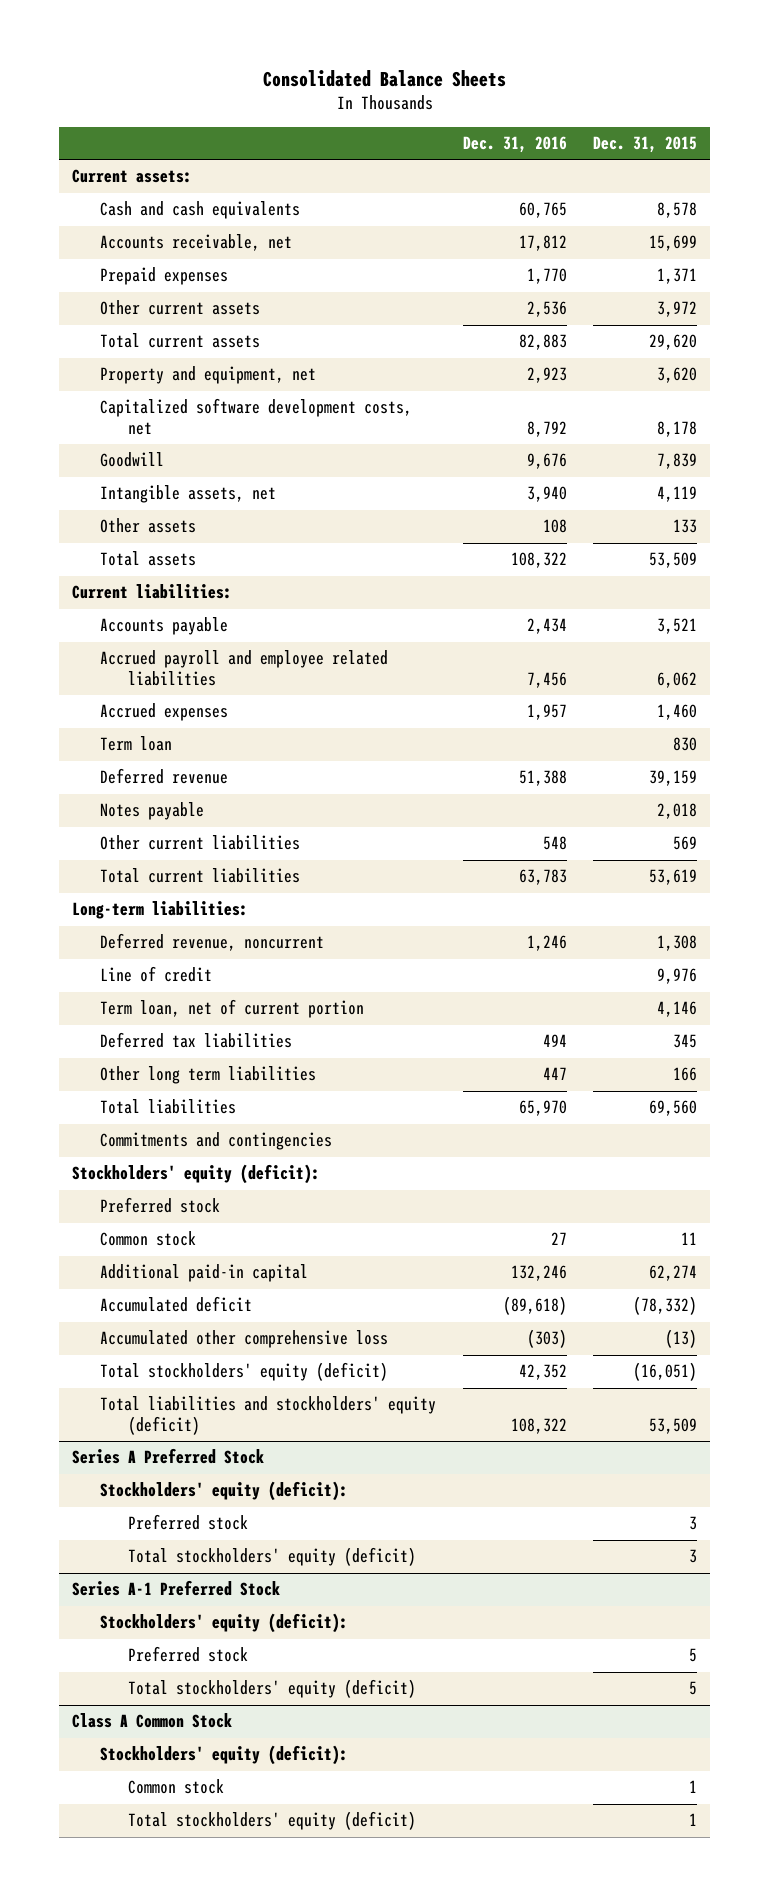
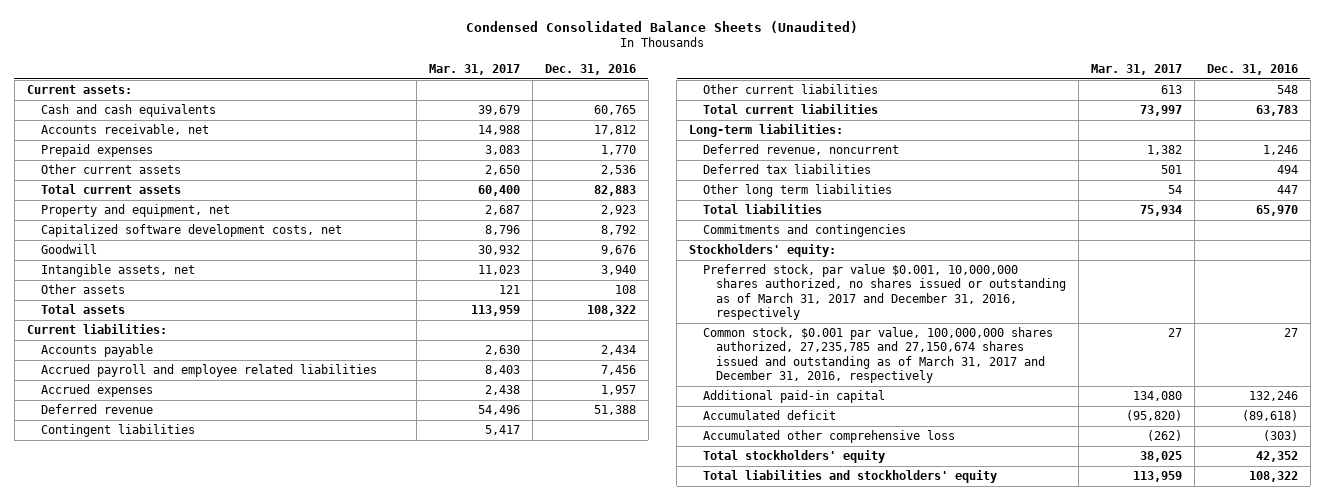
- Consolidated Balance Sheets
+ Condensed Consolidated Balance Sheets (Unaudited)
- | Dec. 31, 2016 | Dec. 31, 2015
+ | Mar. 31, 2017 | Dec. 31, 2016
- Term loan | | 830
- Notes payable | | 2,018
+ Contingent liabilities | 5,417 |
- Line of credit | | 9,976
- Term loan, net of current portion | | 4,146
- Stockholders' equity (deficit):
- Preferred stock
- Common stock | 27 | 11
+ Stockholders' equity:
+ Preferred stock, par value $0.001, 10,000,000 shares authorized, no shares issued or outstanding as of March 31, 2017 and December 31, 2016, respectively
+ Common stock, $0.001 par value, 100,000,000 shares authorized, 27,235,785 and 27,150,674 shares issued and outstanding as of March 31, 2017 and December 31, 2016, respectively | 27 | 27
- Total stockholders' equity (deficit) | 42,352 | (16,051)
- Total liabilities and stockholders' equity (deficit) | 108,322 | 53,509
- Series A Preferred Stock
- Stockholders' equity (deficit):
- Preferred stock | | 3
- Total stockholders' equity (deficit) | | 3
- Series A-1 Preferred Stock
- Stockholders' equity (deficit):
- Preferred stock | | 5
- Total stockholders' equity (deficit) | | 5
- Class A Common Stock
- Stockholders' equity (deficit):
- Common stock | | 1
- Total stockholders' equity (deficit) | | 1
+ Total stockholders' equity | 38,025 | 42,352
+ Total liabilities and stockholders' equity | 113,959 | 108,322

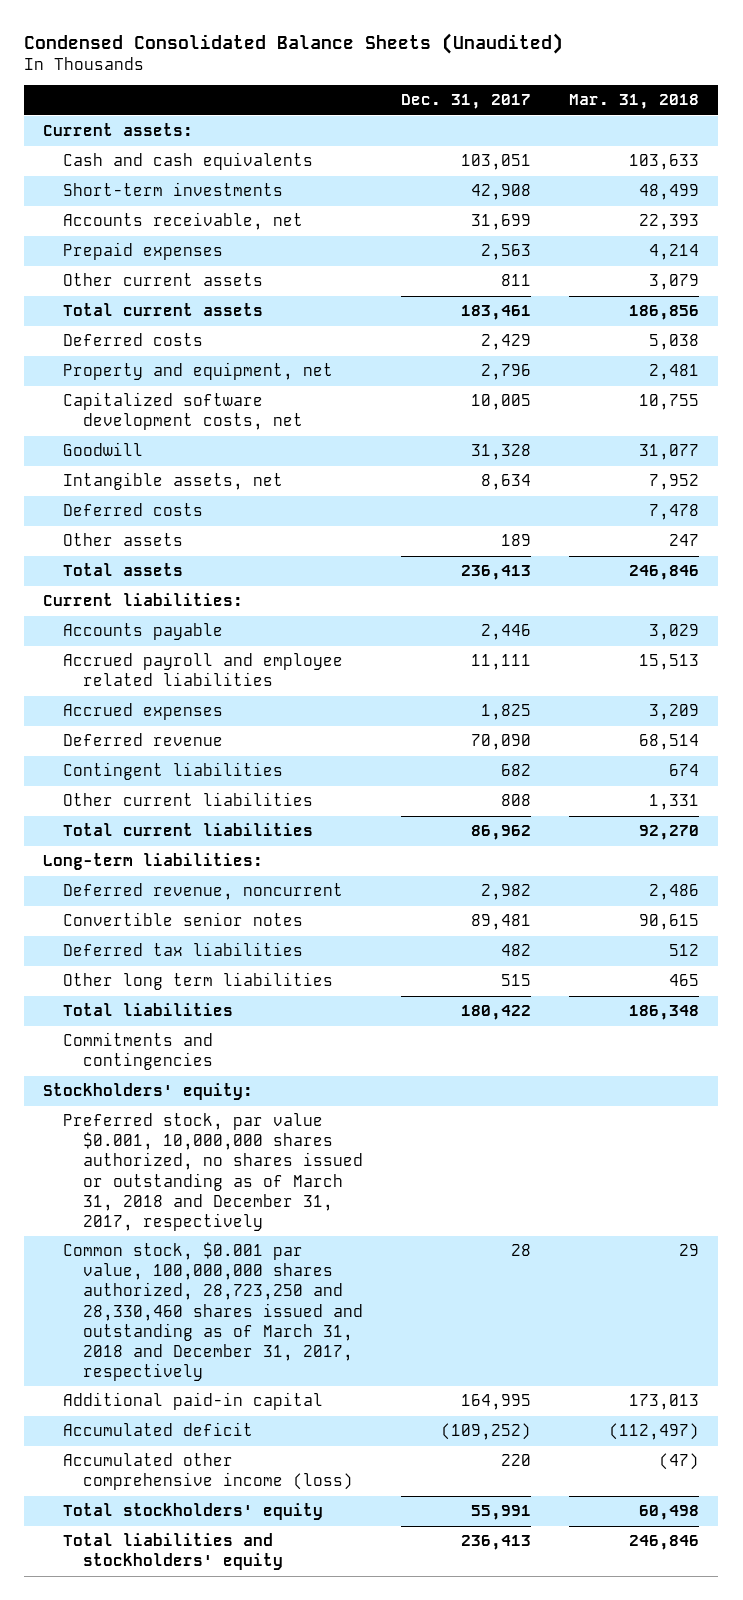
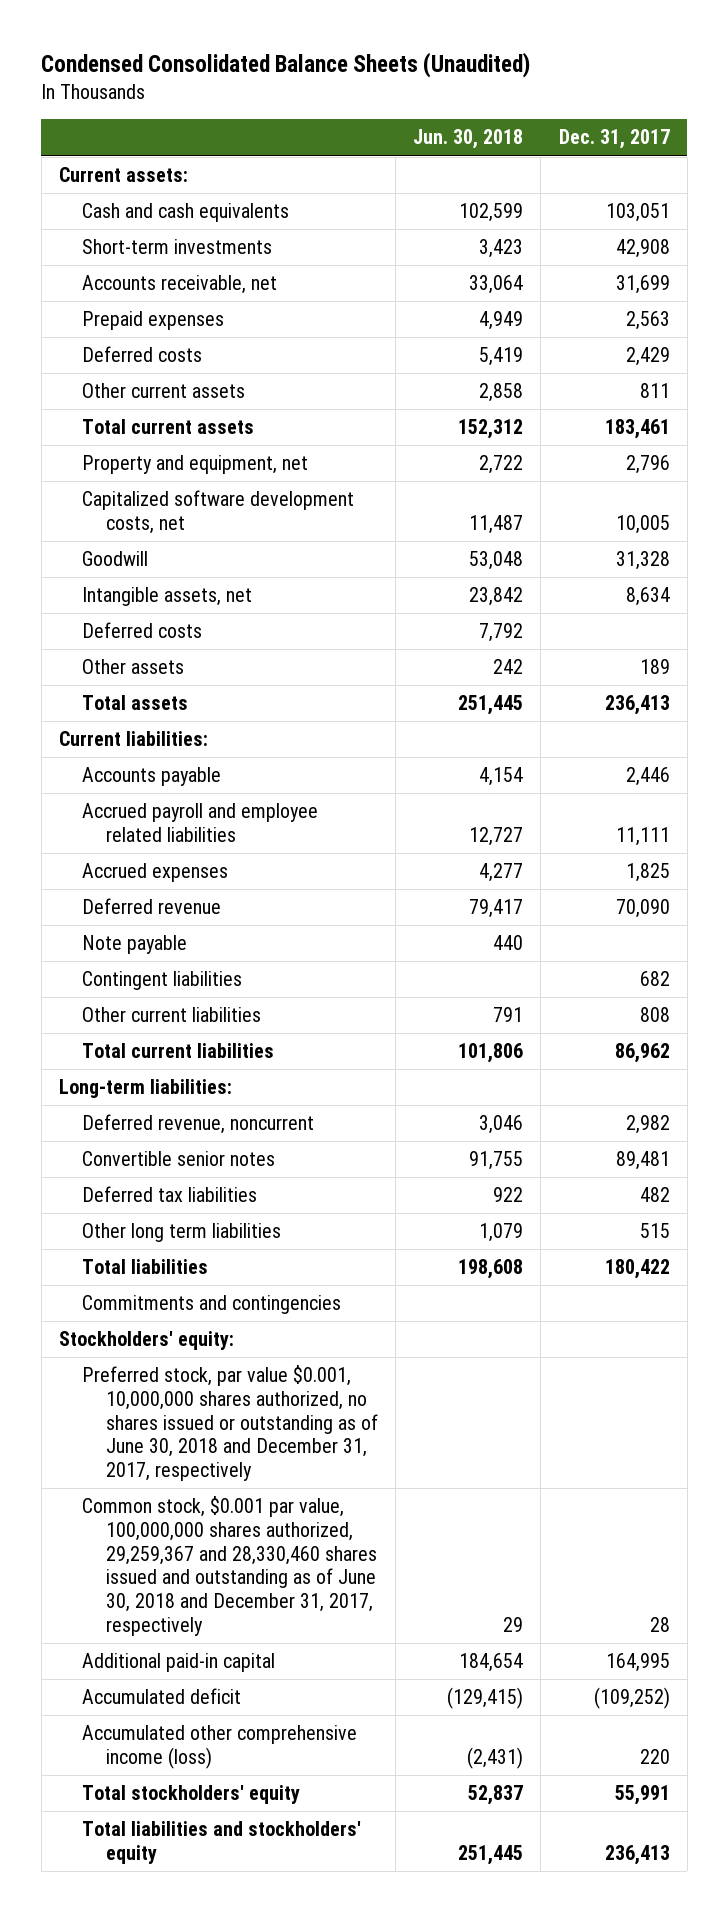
- | Dec. 31, 2017 | Mar. 31, 2018
+ | Jun. 30, 2018 | Dec. 31, 2017
moved up: Deferred costs | 5,419 | 2,429
+ Note payable | 440 |
- Preferred stock, par value $0.001, 10,000,000 shares authorized, no shares issued or outstanding as of March 31, 2018 and December 31, 2017, respectively
- Common stock, $0.001 par value, 100,000,000 shares authorized, 28,723,250 and 28,330,460 shares issued and outstanding as of March 31, 2018 and December 31, 2017, respectively | 28 | 29
+ Preferred stock, par value $0.001, 10,000,000 shares authorized, no shares issued or outstanding as of June 30, 2018 and December 31, 2017, respectively
+ Common stock, $0.001 par value, 100,000,000 shares authorized, 29,259,367 and 28,330,460 shares issued and outstanding as of June 30, 2018 and December 31, 2017, respectively | 29 | 28

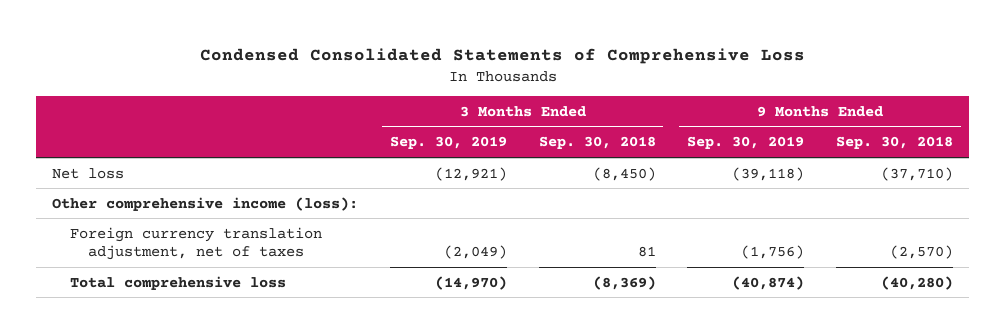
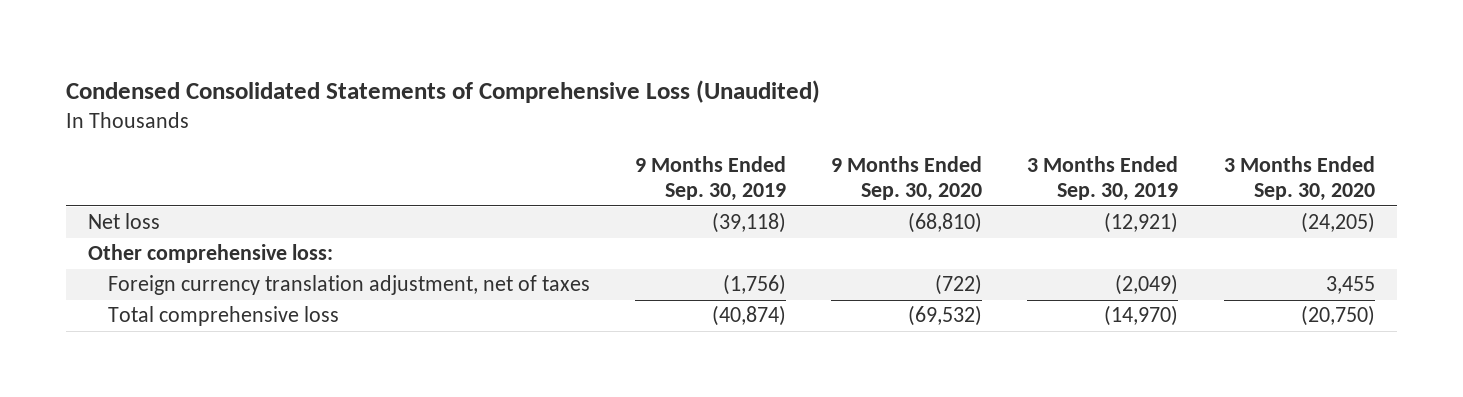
- Condensed Consolidated Statements of Comprehensive Loss
+ Condensed Consolidated Statements of Comprehensive Loss (Unaudited)
- | 3 Months Ended Sep. 30, 2019 | 3 Months Ended Sep. 30, 2018 | 9 Months Ended Sep. 30, 2019 | 9 Months Ended Sep. 30, 2018
+ | 9 Months Ended Sep. 30, 2019 | 9 Months Ended Sep. 30, 2020 | 3 Months Ended Sep. 30, 2019 | 3 Months Ended Sep. 30, 2020
- Other comprehensive income (loss):
+ Other comprehensive loss:

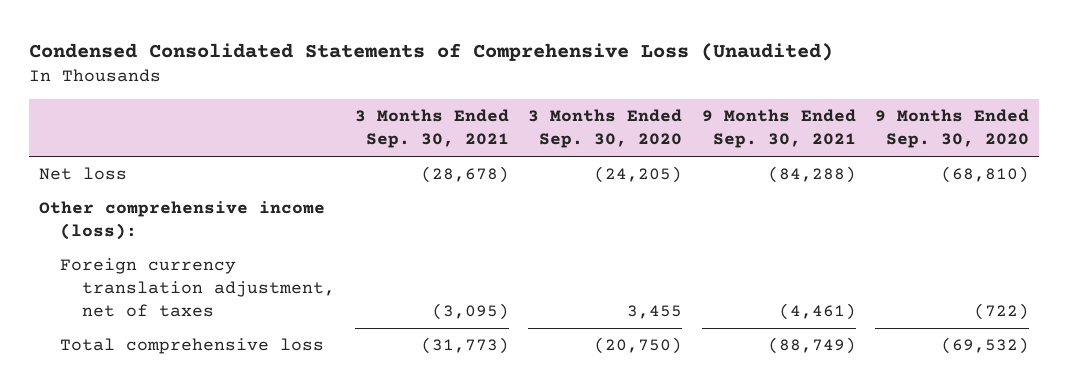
- | 9 Months Ended Sep. 30, 2019 | 9 Months Ended Sep. 30, 2020 | 3 Months Ended Sep. 30, 2019 | 3 Months Ended Sep. 30, 2020
+ | 3 Months Ended Sep. 30, 2021 | 3 Months Ended Sep. 30, 2020 | 9 Months Ended Sep. 30, 2021 | 9 Months Ended Sep. 30, 2020
- Other comprehensive loss:
+ Other comprehensive income (loss):

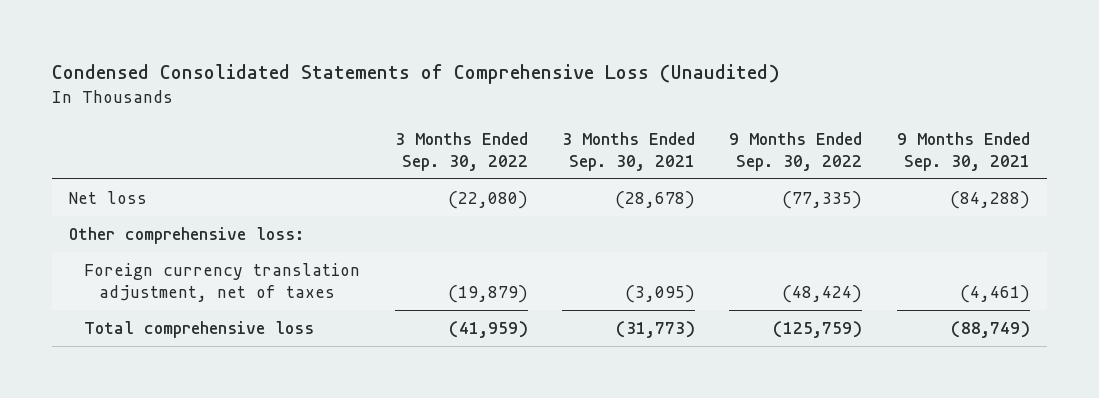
- | 3 Months Ended Sep. 30, 2021 | 3 Months Ended Sep. 30, 2020 | 9 Months Ended Sep. 30, 2021 | 9 Months Ended Sep. 30, 2020
+ | 3 Months Ended Sep. 30, 2022 | 3 Months Ended Sep. 30, 2021 | 9 Months Ended Sep. 30, 2022 | 9 Months Ended Sep. 30, 2021
- Other comprehensive income (loss):
+ Other comprehensive loss:

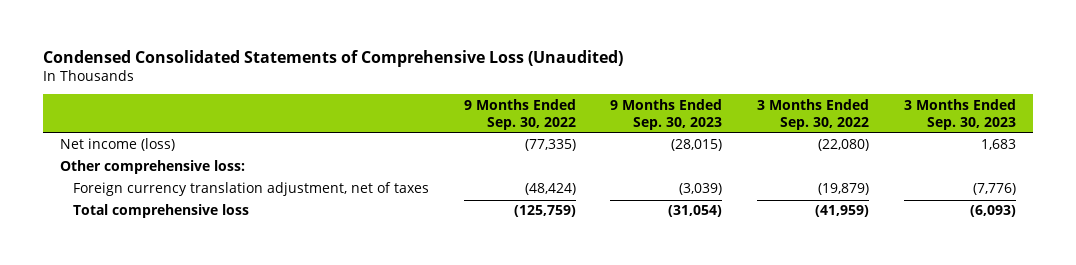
- | 3 Months Ended Sep. 30, 2022 | 3 Months Ended Sep. 30, 2021 | 9 Months Ended Sep. 30, 2022 | 9 Months Ended Sep. 30, 2021
+ | 9 Months Ended Sep. 30, 2022 | 9 Months Ended Sep. 30, 2023 | 3 Months Ended Sep. 30, 2022 | 3 Months Ended Sep. 30, 2023
- Net loss | (22,080) | (28,678) | (77,335) | (84,288)
+ Net income (loss) | (77,335) | (28,015) | (22,080) | 1,683

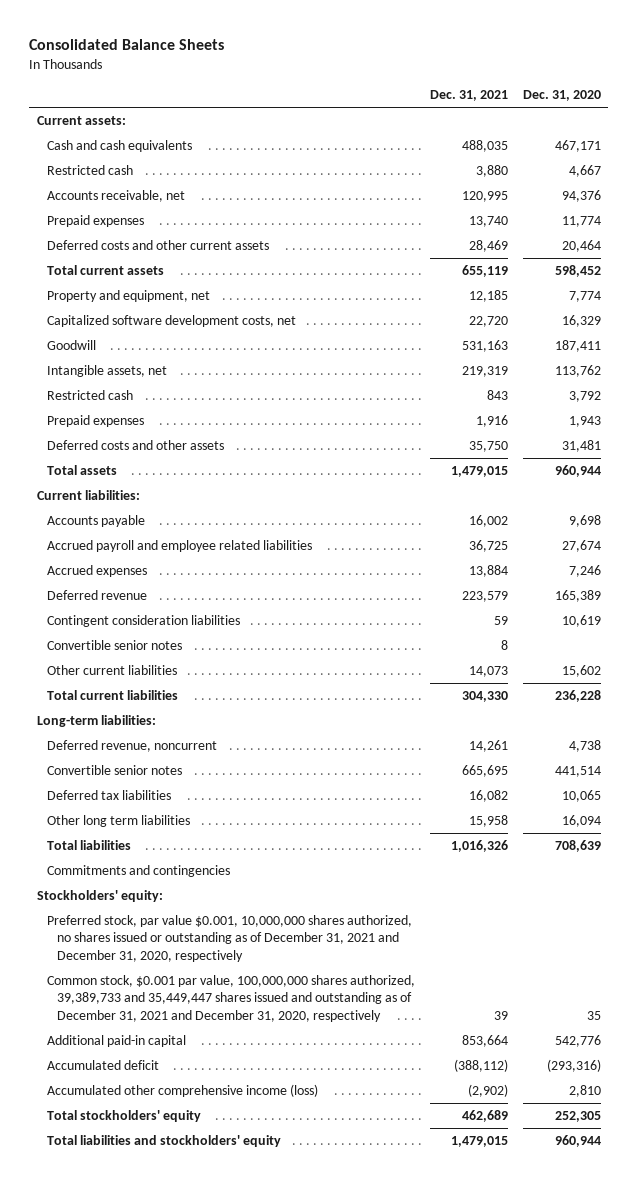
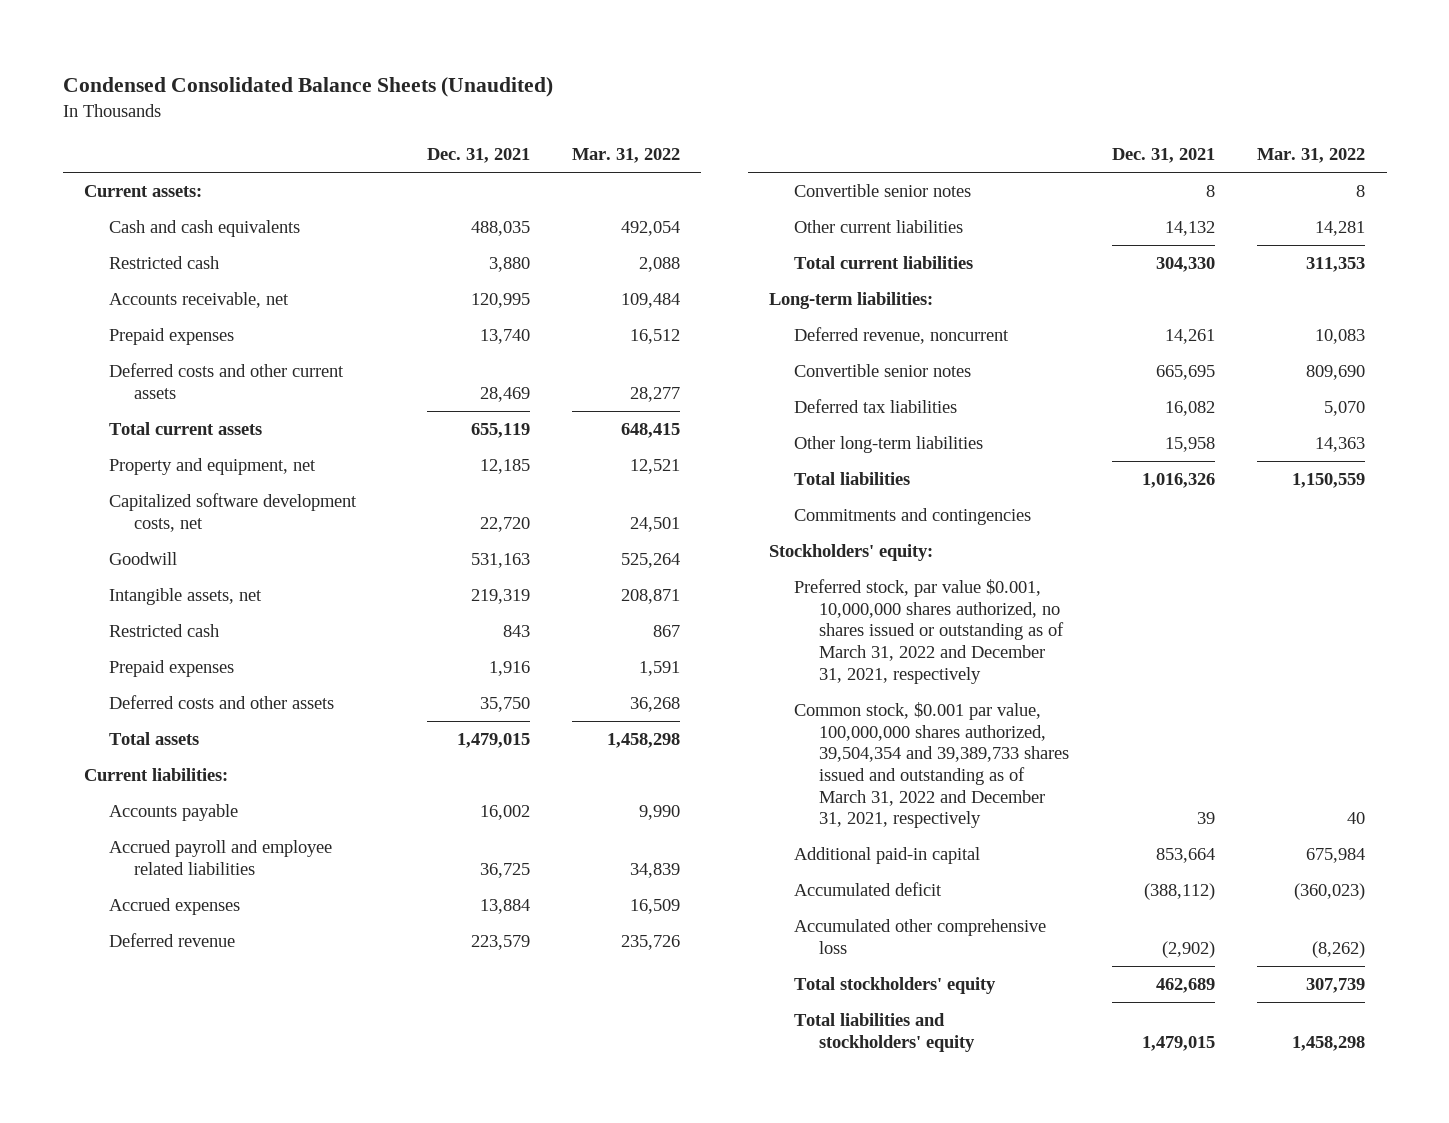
- Consolidated Balance Sheets
+ Condensed Consolidated Balance Sheets (Unaudited)
- | Dec. 31, 2021 | Dec. 31, 2020
+ | Dec. 31, 2021 | Mar. 31, 2022
- Contingent consideration liabilities | 59 | 10,619
- Other current liabilities | 14,073 | 15,602
+ Other current liabilities | 14,132 | 14,281
- Other long term liabilities | 15,958 | 16,094
+ Other long-term liabilities | 15,958 | 14,363
- Preferred stock, par value $0.001, 10,000,000 shares authorized, no shares issued or outstanding as of December 31, 2021 and December 31, 2020, respectively
- Common stock, $0.001 par value, 100,000,000 shares authorized, 39,389,733 and 35,449,447 shares issued and outstanding as of December 31, 2021 and December 31, 2020, respectively | 39 | 35
+ Preferred stock, par value $0.001, 10,000,000 shares authorized, no shares issued or outstanding as of March 31, 2022 and December 31, 2021, respectively
+ Common stock, $0.001 par value, 100,000,000 shares authorized, 39,504,354 and 39,389,733 shares issued and outstanding as of March 31, 2022 and December 31, 2021, respectively | 39 | 40
- Accumulated other comprehensive income (loss) | (2,902) | 2,810
+ Accumulated other comprehensive loss | (2,902) | (8,262)

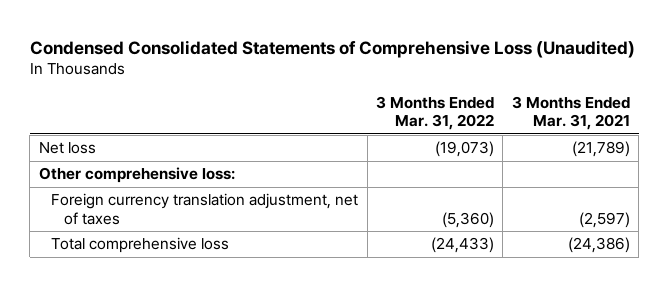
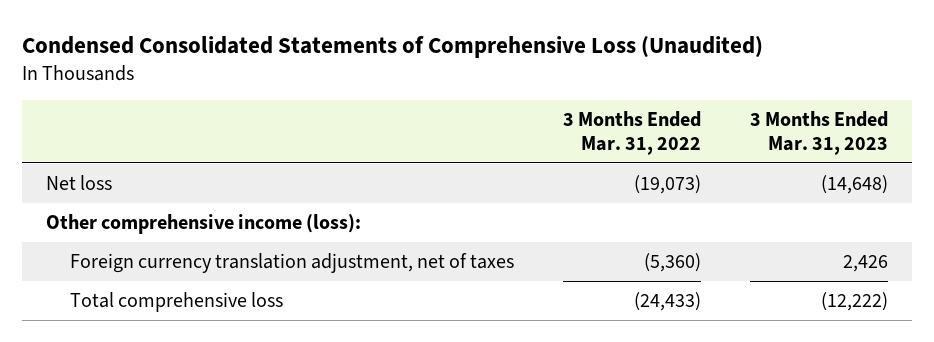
- | 3 Months Ended Mar. 31, 2022 | 3 Months Ended Mar. 31, 2021
+ | 3 Months Ended Mar. 31, 2022 | 3 Months Ended Mar. 31, 2023
- Other comprehensive loss:
+ Other comprehensive income (loss):

